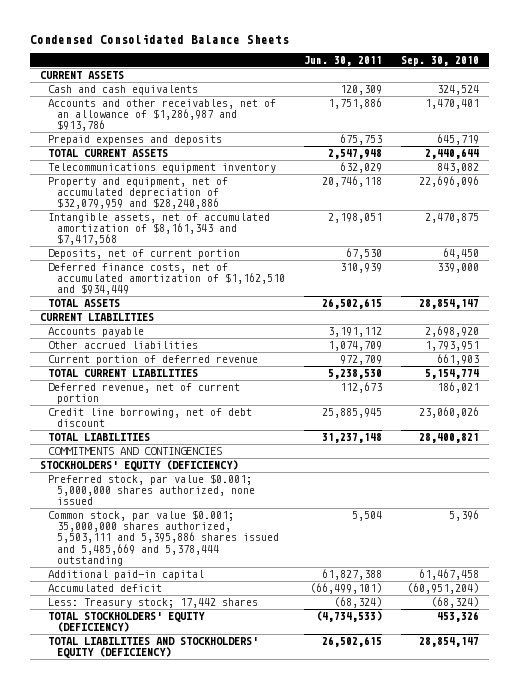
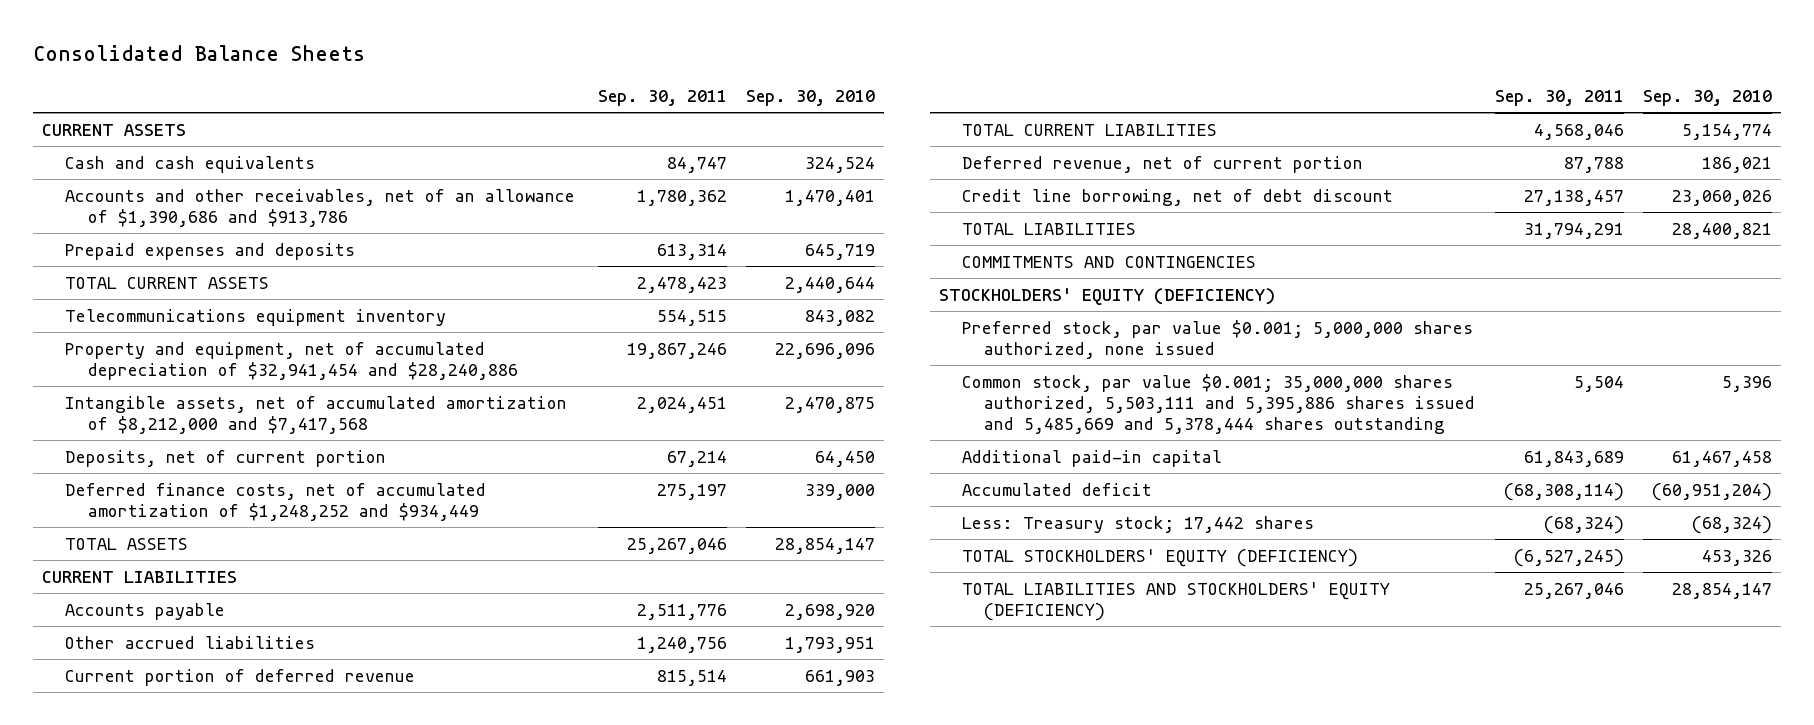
- Condensed Consolidated Balance Sheets
+ Consolidated Balance Sheets
- | Jun. 30, 2011 | Sep. 30, 2010
+ | Sep. 30, 2011 | Sep. 30, 2010
- Accounts and other receivables, net of an allowance of $1,286,987 and $913,786 | 1,751,886 | 1,470,401
+ Accounts and other receivables, net of an allowance of $1,390,686 and $913,786 | 1,780,362 | 1,470,401
- Property and equipment, net of accumulated depreciation of $32,079,959 and $28,240,886 | 20,746,118 | 22,696,096
- Intangible assets, net of accumulated amortization of $8,161,343 and $7,417,568 | 2,198,051 | 2,470,875
+ Property and equipment, net of accumulated depreciation of $32,941,454 and $28,240,886 | 19,867,246 | 22,696,096
+ Intangible assets, net of accumulated amortization of $8,212,000 and $7,417,568 | 2,024,451 | 2,470,875
- Deferred finance costs, net of accumulated amortization of $1,162,510 and $934,449 | 310,939 | 339,000
+ Deferred finance costs, net of accumulated amortization of $1,248,252 and $934,449 | 275,197 | 339,000
- Common stock, par value $0.001; 35,000,000 shares authorized, 5,503,111 and 5,395,886 shares issued and 5,485,669 and 5,378,444 outstanding | 5,504 | 5,396
+ Common stock, par value $0.001; 35,000,000 shares authorized, 5,503,111 and 5,395,886 shares issued and 5,485,669 and 5,378,444 shares outstanding | 5,504 | 5,396

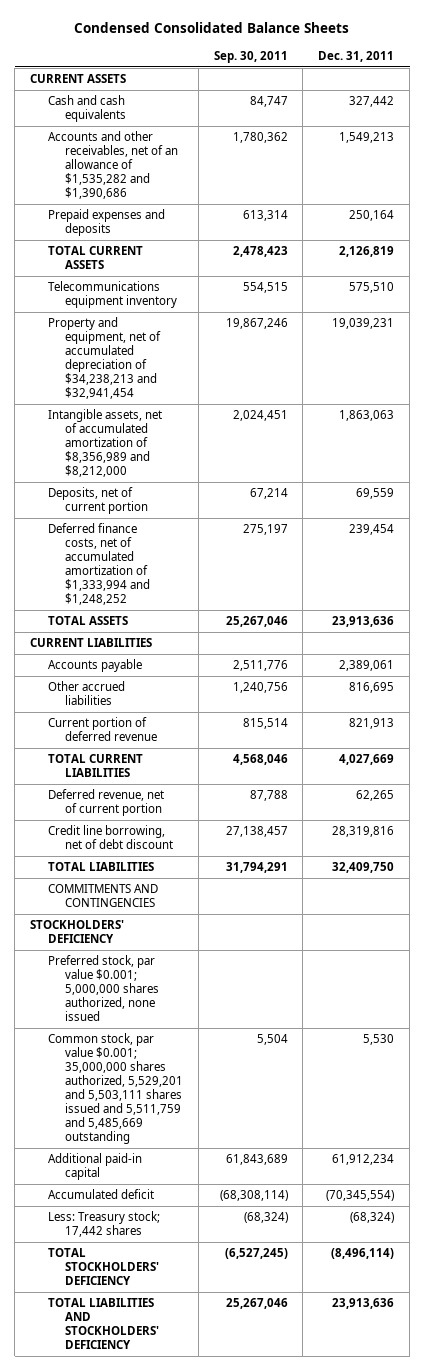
- Consolidated Balance Sheets
+ Condensed Consolidated Balance Sheets
- | Sep. 30, 2011 | Sep. 30, 2010
+ | Sep. 30, 2011 | Dec. 31, 2011
- Accounts and other receivables, net of an allowance of $1,390,686 and $913,786 | 1,780,362 | 1,470,401
+ Accounts and other receivables, net of an allowance of $1,535,282 and $1,390,686 | 1,780,362 | 1,549,213
- Property and equipment, net of accumulated depreciation of $32,941,454 and $28,240,886 | 19,867,246 | 22,696,096
- Intangible assets, net of accumulated amortization of $8,212,000 and $7,417,568 | 2,024,451 | 2,470,875
+ Property and equipment, net of accumulated depreciation of $34,238,213 and $32,941,454 | 19,867,246 | 19,039,231
+ Intangible assets, net of accumulated amortization of $8,356,989 and $8,212,000 | 2,024,451 | 1,863,063
- Deferred finance costs, net of accumulated amortization of $1,248,252 and $934,449 | 275,197 | 339,000
+ Deferred finance costs, net of accumulated amortization of $1,333,994 and $1,248,252 | 275,197 | 239,454
- STOCKHOLDERS' EQUITY (DEFICIENCY)
+ STOCKHOLDERS' DEFICIENCY
- Common stock, par value $0.001; 35,000,000 shares authorized, 5,503,111 and 5,395,886 shares issued and 5,485,669 and 5,378,444 shares outstanding | 5,504 | 5,396
+ Common stock, par value $0.001; 35,000,000 shares authorized, 5,529,201 and 5,503,111 shares issued and 5,511,759 and 5,485,669 outstanding | 5,504 | 5,530
- TOTAL STOCKHOLDERS' EQUITY (DEFICIENCY) | (6,527,245) | 453,326
- TOTAL LIABILITIES AND STOCKHOLDERS' EQUITY (DEFICIENCY) | 25,267,046 | 28,854,147
+ TOTAL STOCKHOLDERS' DEFICIENCY | (6,527,245) | (8,496,114)
+ TOTAL LIABILITIES AND STOCKHOLDERS' DEFICIENCY | 25,267,046 | 23,913,636

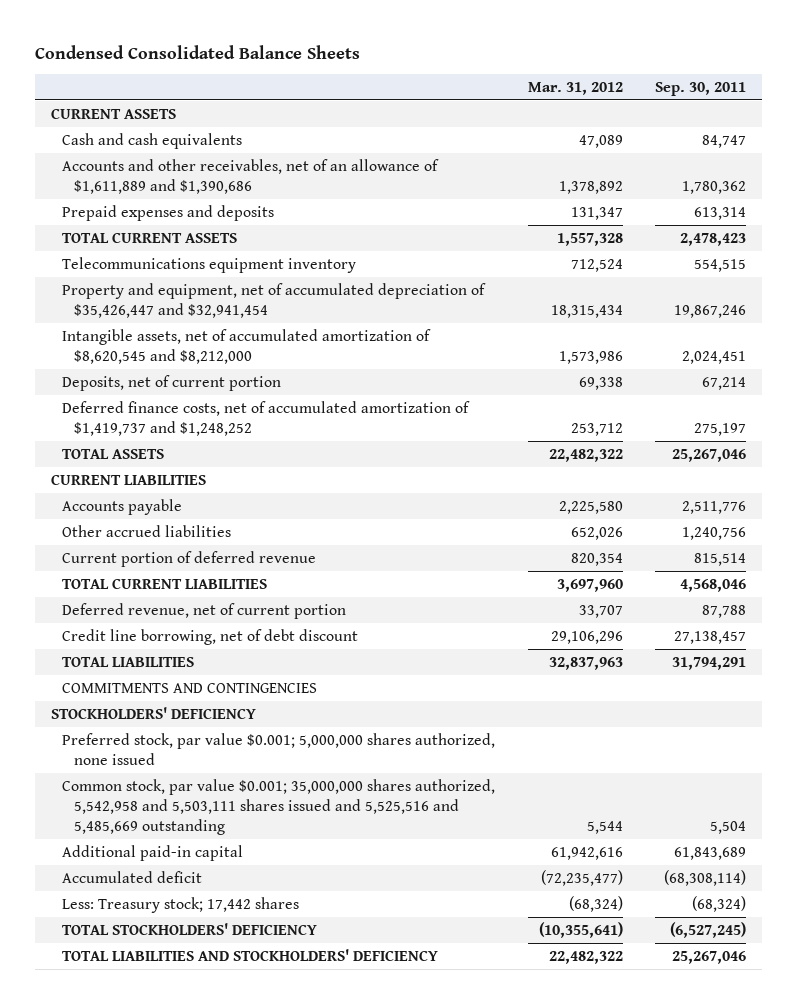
- | Sep. 30, 2011 | Dec. 31, 2011
+ | Mar. 31, 2012 | Sep. 30, 2011
- Accounts and other receivables, net of an allowance of $1,535,282 and $1,390,686 | 1,780,362 | 1,549,213
+ Accounts and other receivables, net of an allowance of $1,611,889 and $1,390,686 | 1,378,892 | 1,780,362
- Property and equipment, net of accumulated depreciation of $34,238,213 and $32,941,454 | 19,867,246 | 19,039,231
- Intangible assets, net of accumulated amortization of $8,356,989 and $8,212,000 | 2,024,451 | 1,863,063
+ Property and equipment, net of accumulated depreciation of $35,426,447 and $32,941,454 | 18,315,434 | 19,867,246
+ Intangible assets, net of accumulated amortization of $8,620,545 and $8,212,000 | 1,573,986 | 2,024,451
- Deferred finance costs, net of accumulated amortization of $1,333,994 and $1,248,252 | 275,197 | 239,454
+ Deferred finance costs, net of accumulated amortization of $1,419,737 and $1,248,252 | 253,712 | 275,197
- Common stock, par value $0.001; 35,000,000 shares authorized, 5,529,201 and 5,503,111 shares issued and 5,511,759 and 5,485,669 outstanding | 5,504 | 5,530
+ Common stock, par value $0.001; 35,000,000 shares authorized, 5,542,958 and 5,503,111 shares issued and 5,525,516 and 5,485,669 outstanding | 5,544 | 5,504

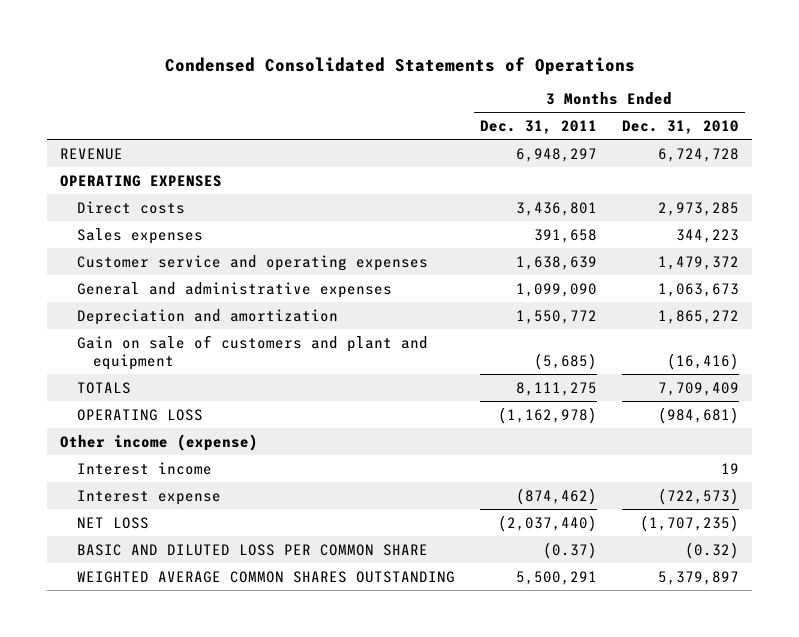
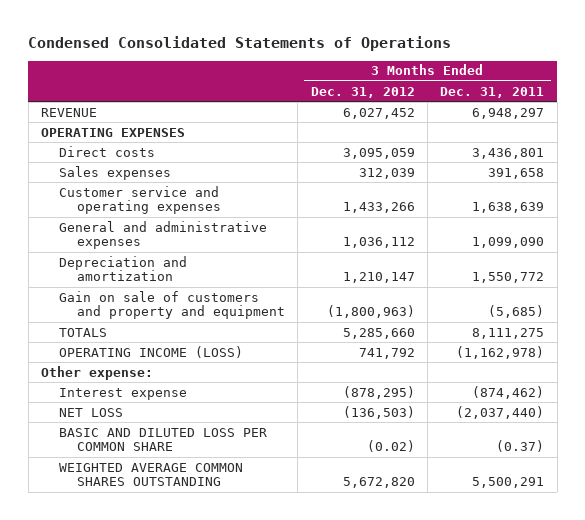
- | 3 Months Ended Dec. 31, 2011 | 3 Months Ended Dec. 31, 2010
+ | 3 Months Ended Dec. 31, 2012 | 3 Months Ended Dec. 31, 2011
- Gain on sale of customers and plant and equipment | (5,685) | (16,416)
+ Gain on sale of customers and property and equipment | (1,800,963) | (5,685)
- OPERATING LOSS | (1,162,978) | (984,681)
- Other income (expense)
- Interest income | | 19
+ OPERATING INCOME (LOSS) | 741,792 | (1,162,978)
+ Other expense:

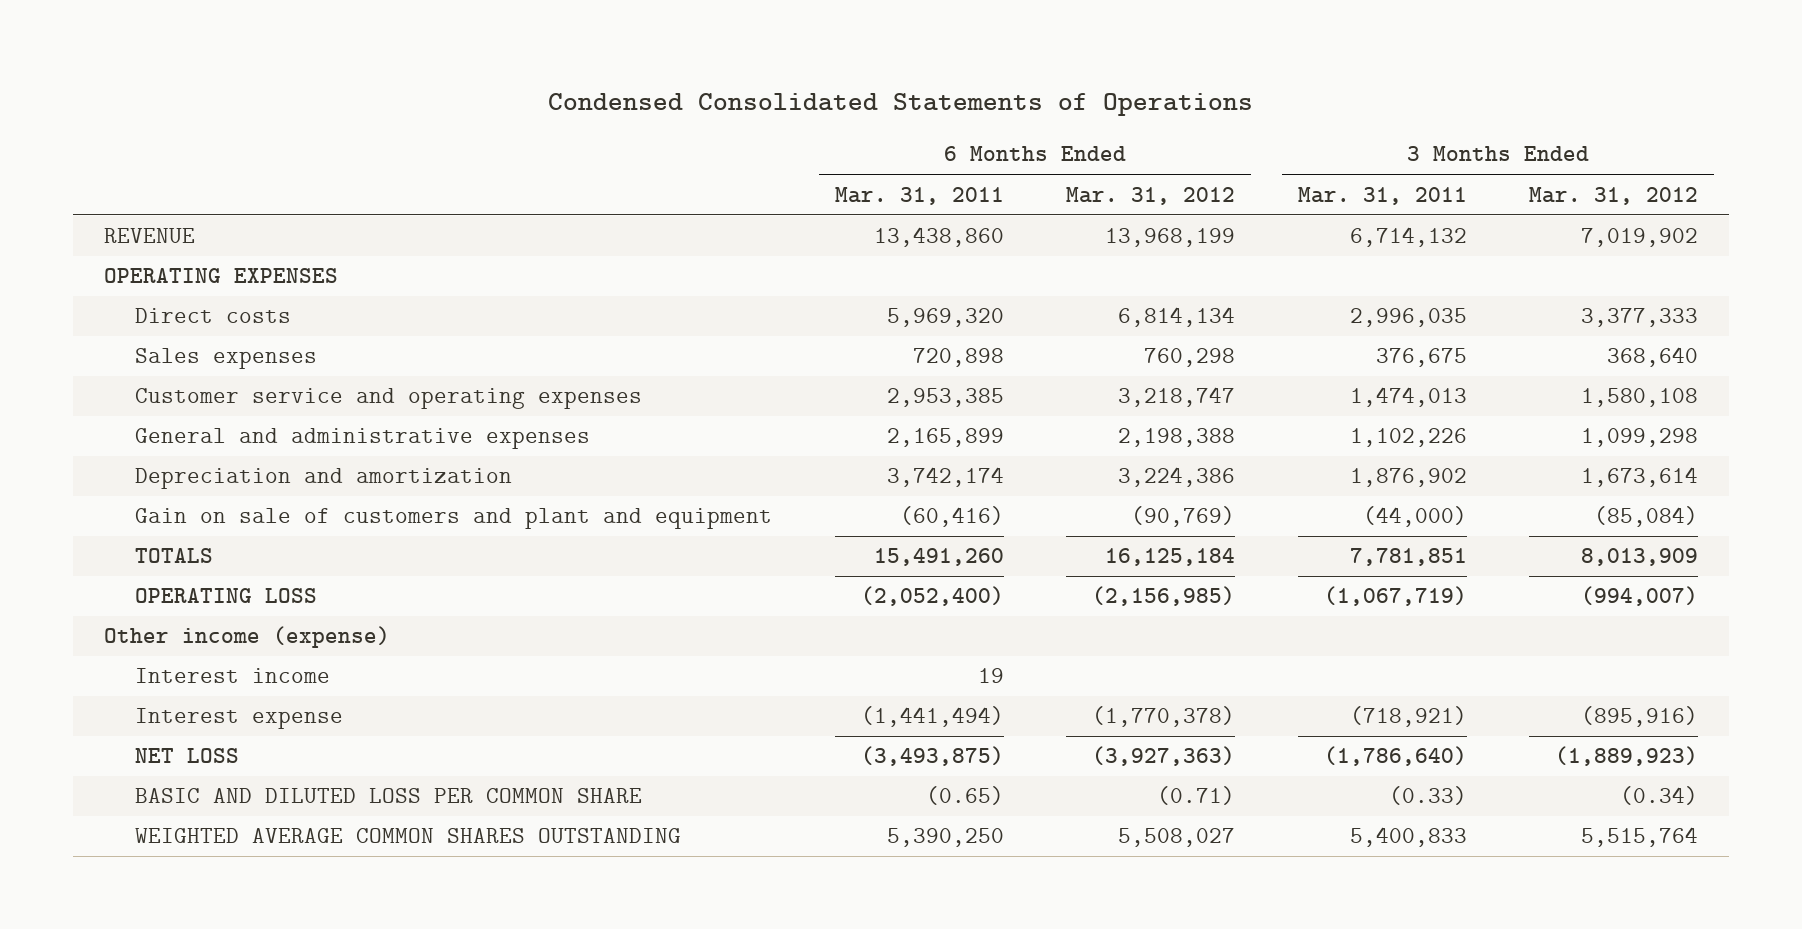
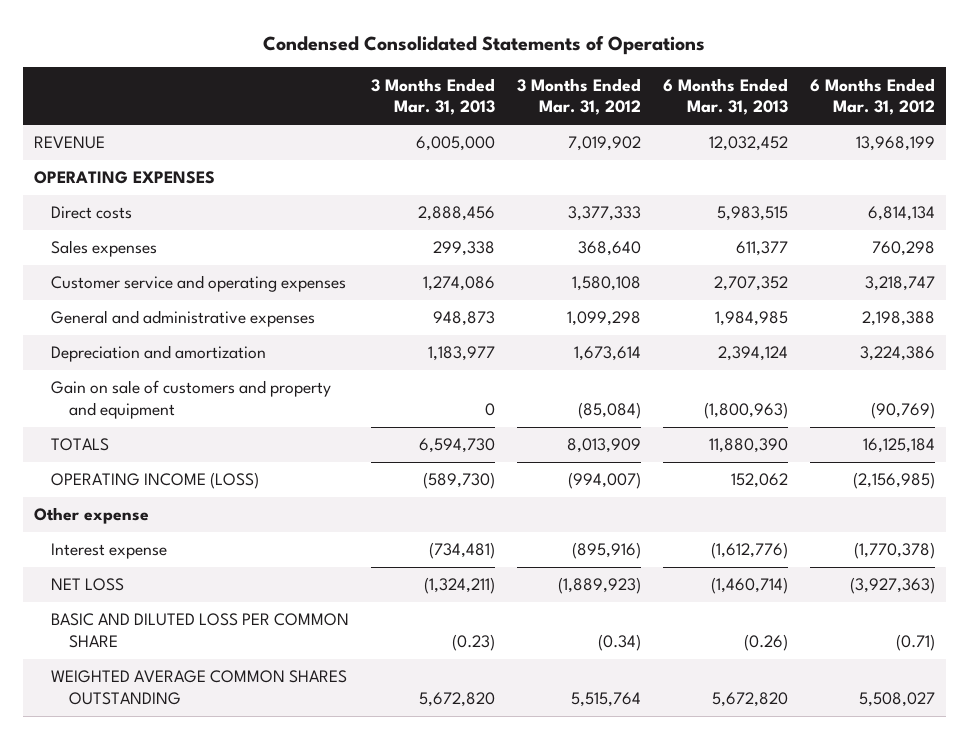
- | 6 Months Ended Mar. 31, 2011 | 6 Months Ended Mar. 31, 2012 | 3 Months Ended Mar. 31, 2011 | 3 Months Ended Mar. 31, 2012
+ | 3 Months Ended Mar. 31, 2013 | 3 Months Ended Mar. 31, 2012 | 6 Months Ended Mar. 31, 2013 | 6 Months Ended Mar. 31, 2012
- Gain on sale of customers and plant and equipment | (60,416) | (90,769) | (44,000) | (85,084)
+ Gain on sale of customers and property and equipment | 0 | (85,084) | (1,800,963) | (90,769)
- OPERATING LOSS | (2,052,400) | (2,156,985) | (1,067,719) | (994,007)
- Other income (expense)
- Interest income | 19 | | |
+ OPERATING INCOME (LOSS) | (589,730) | (994,007) | 152,062 | (2,156,985)
+ Other expense

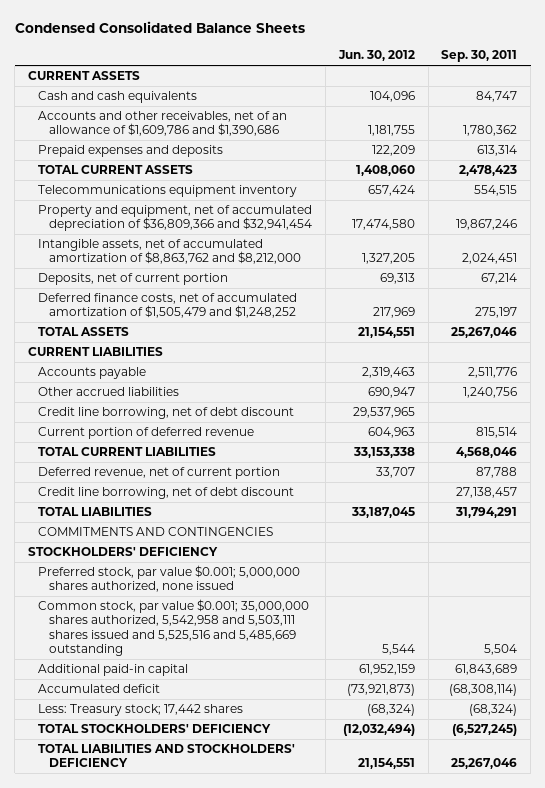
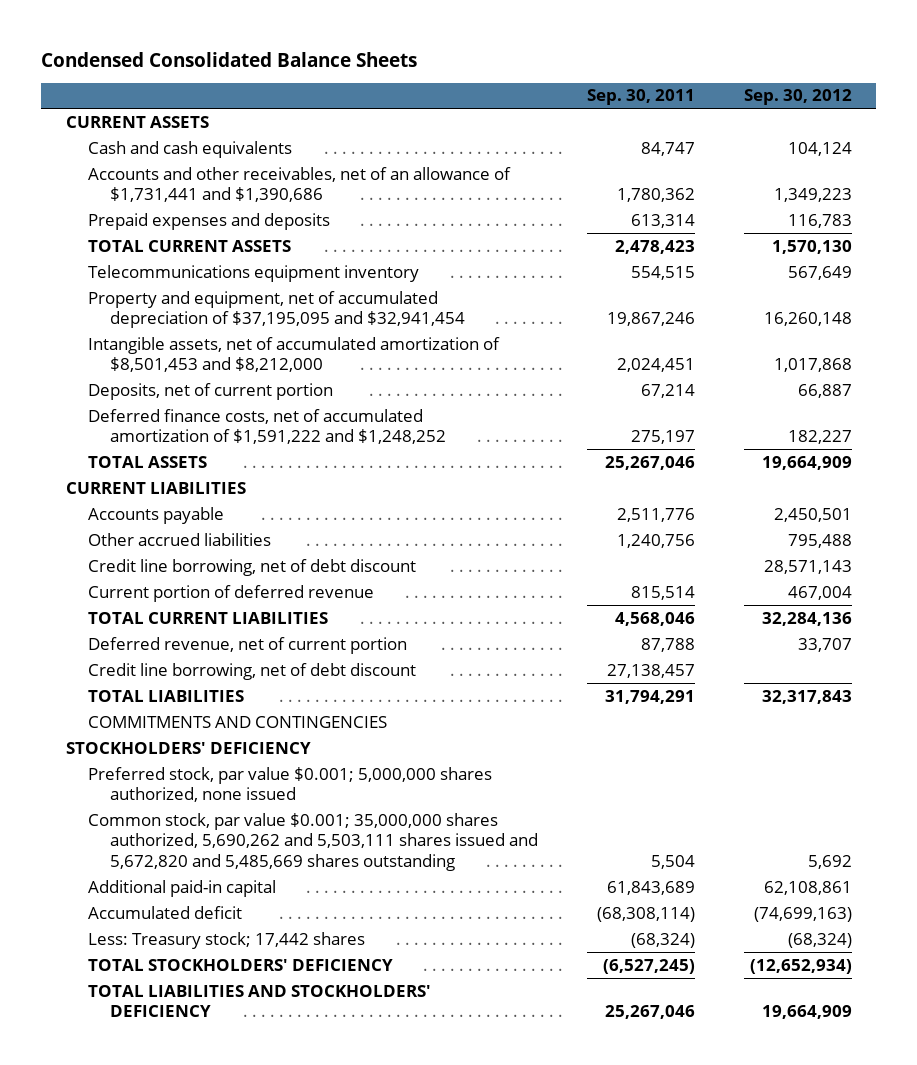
- | Jun. 30, 2012 | Sep. 30, 2011
+ | Sep. 30, 2011 | Sep. 30, 2012
- Accounts and other receivables, net of an allowance of $1,609,786 and $1,390,686 | 1,181,755 | 1,780,362
+ Accounts and other receivables, net of an allowance of $1,731,441 and $1,390,686 | 1,780,362 | 1,349,223
- Property and equipment, net of accumulated depreciation of $36,809,366 and $32,941,454 | 17,474,580 | 19,867,246
- Intangible assets, net of accumulated amortization of $8,863,762 and $8,212,000 | 1,327,205 | 2,024,451
+ Property and equipment, net of accumulated depreciation of $37,195,095 and $32,941,454 | 19,867,246 | 16,260,148
+ Intangible assets, net of accumulated amortization of $8,501,453 and $8,212,000 | 2,024,451 | 1,017,868
- Deferred finance costs, net of accumulated amortization of $1,505,479 and $1,248,252 | 217,969 | 275,197
+ Deferred finance costs, net of accumulated amortization of $1,591,222 and $1,248,252 | 275,197 | 182,227
- Common stock, par value $0.001; 35,000,000 shares authorized, 5,542,958 and 5,503,111 shares issued and 5,525,516 and 5,485,669 outstanding | 5,544 | 5,504
+ Common stock, par value $0.001; 35,000,000 shares authorized, 5,690,262 and 5,503,111 shares issued and 5,672,820 and 5,485,669 shares outstanding | 5,504 | 5,692

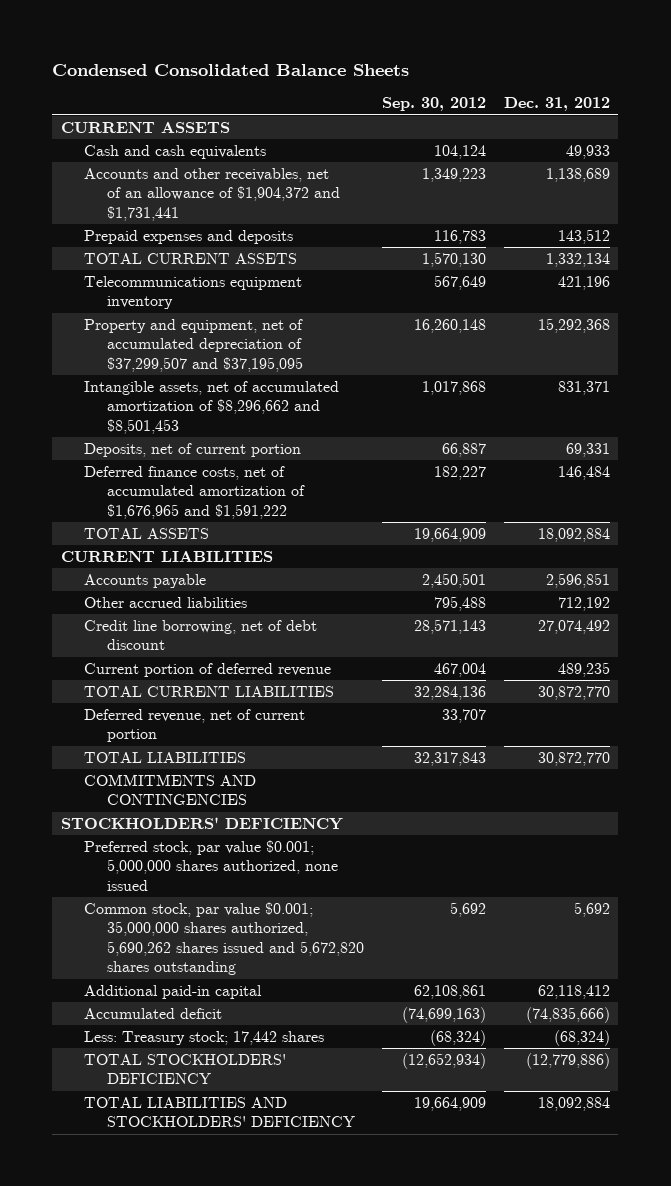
- | Sep. 30, 2011 | Sep. 30, 2012
+ | Sep. 30, 2012 | Dec. 31, 2012
- Accounts and other receivables, net of an allowance of $1,731,441 and $1,390,686 | 1,780,362 | 1,349,223
+ Accounts and other receivables, net of an allowance of $1,904,372 and $1,731,441 | 1,349,223 | 1,138,689
- Property and equipment, net of accumulated depreciation of $37,195,095 and $32,941,454 | 19,867,246 | 16,260,148
- Intangible assets, net of accumulated amortization of $8,501,453 and $8,212,000 | 2,024,451 | 1,017,868
+ Property and equipment, net of accumulated depreciation of $37,299,507 and $37,195,095 | 16,260,148 | 15,292,368
+ Intangible assets, net of accumulated amortization of $8,296,662 and $8,501,453 | 1,017,868 | 831,371
- Deferred finance costs, net of accumulated amortization of $1,591,222 and $1,248,252 | 275,197 | 182,227
+ Deferred finance costs, net of accumulated amortization of $1,676,965 and $1,591,222 | 182,227 | 146,484
- Credit line borrowing, net of debt discount | 27,138,457 |
- Common stock, par value $0.001; 35,000,000 shares authorized, 5,690,262 and 5,503,111 shares issued and 5,672,820 and 5,485,669 shares outstanding | 5,504 | 5,692
+ Common stock, par value $0.001; 35,000,000 shares authorized, 5,690,262 shares issued and 5,672,820 shares outstanding | 5,692 | 5,692

